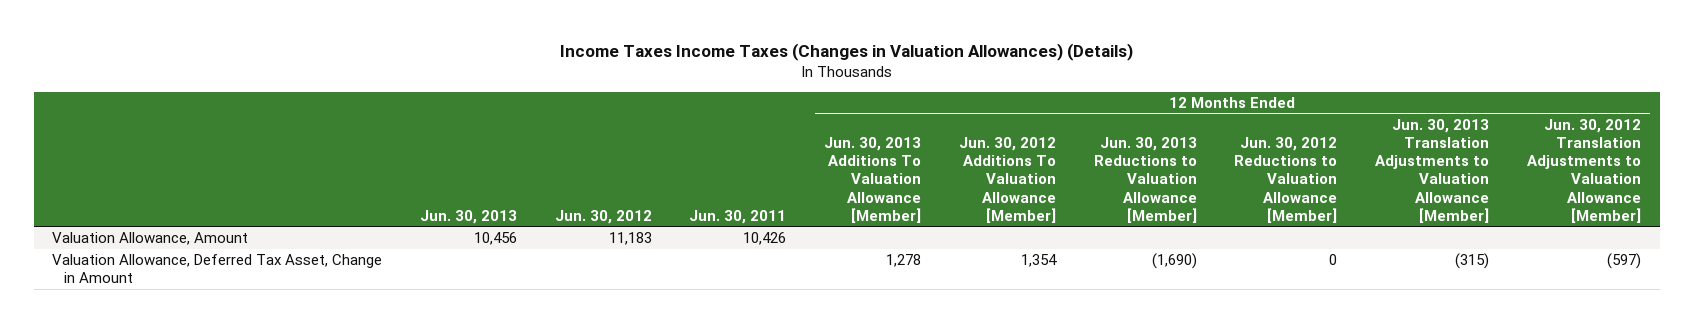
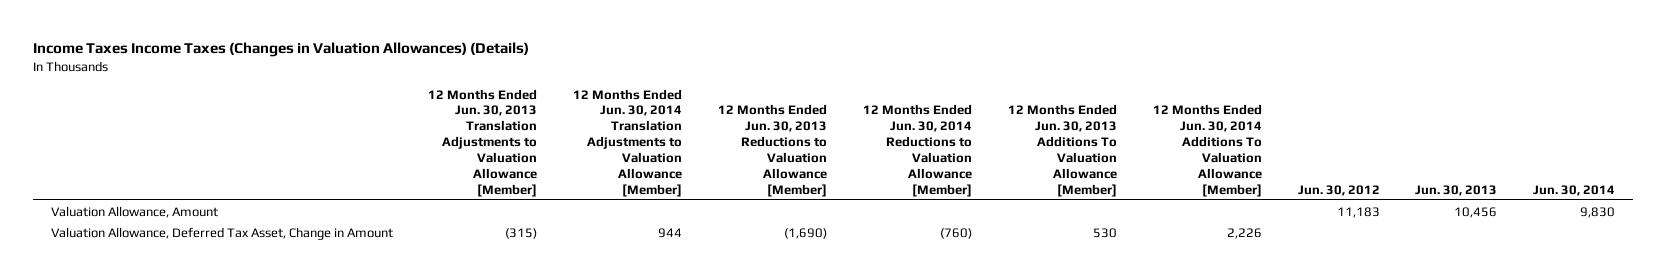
- | Jun. 30, 2013 | Jun. 30, 2012 | Jun. 30, 2011 | 12 Months Ended Jun. 30, 2013 Additions To Valuation Allowance [Member] | 12 Months Ended Jun. 30, 2012 Additions To Valuation Allowance [Member] | 12 Months Ended Jun. 30, 2013 Reductions to Valuation Allowance [Member] | 12 Months Ended Jun. 30, 2012 Reductions to Valuation Allowance [Member] | 12 Months Ended Jun. 30, 2013 Translation Adjustments to Valuation Allowance [Member] | 12 Months Ended Jun. 30, 2012 Translation Adjustments to Valuation Allowance [Member]
+ | 12 Months Ended Jun. 30, 2013 Translation Adjustments to Valuation Allowance [Member] | 12 Months Ended Jun. 30, 2014 Translation Adjustments to Valuation Allowance [Member] | 12 Months Ended Jun. 30, 2013 Reductions to Valuation Allowance [Member] | 12 Months Ended Jun. 30, 2014 Reductions to Valuation Allowance [Member] | 12 Months Ended Jun. 30, 2013 Additions To Valuation Allowance [Member] | 12 Months Ended Jun. 30, 2014 Additions To Valuation Allowance [Member] | Jun. 30, 2012 | Jun. 30, 2013 | Jun. 30, 2014
- Valuation Allowance, Deferred Tax Asset, Change in Amount | | | | 1,278 | 1,354 | (1,690) | 0 | (315) | (597)
+ Valuation Allowance, Deferred Tax Asset, Change in Amount | (315) | 944 | (1,690) | (760) | 530 | 2,226 | | |

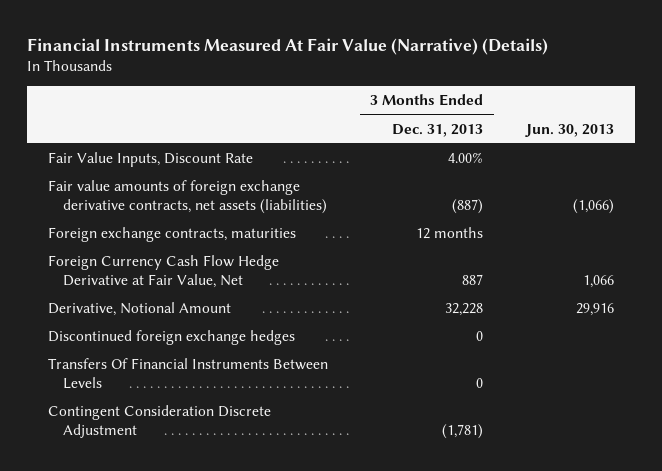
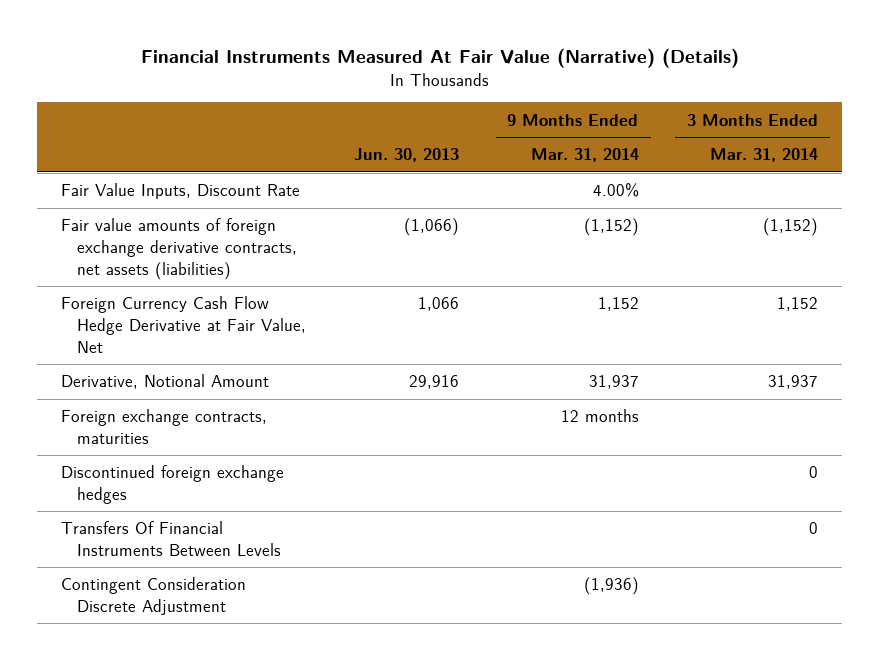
- | 3 Months Ended Dec. 31, 2013 | Jun. 30, 2013
+ | Jun. 30, 2013 | 9 Months Ended Mar. 31, 2014 | 3 Months Ended Mar. 31, 2014
moved down: Foreign exchange contracts, maturities | | 12 months |

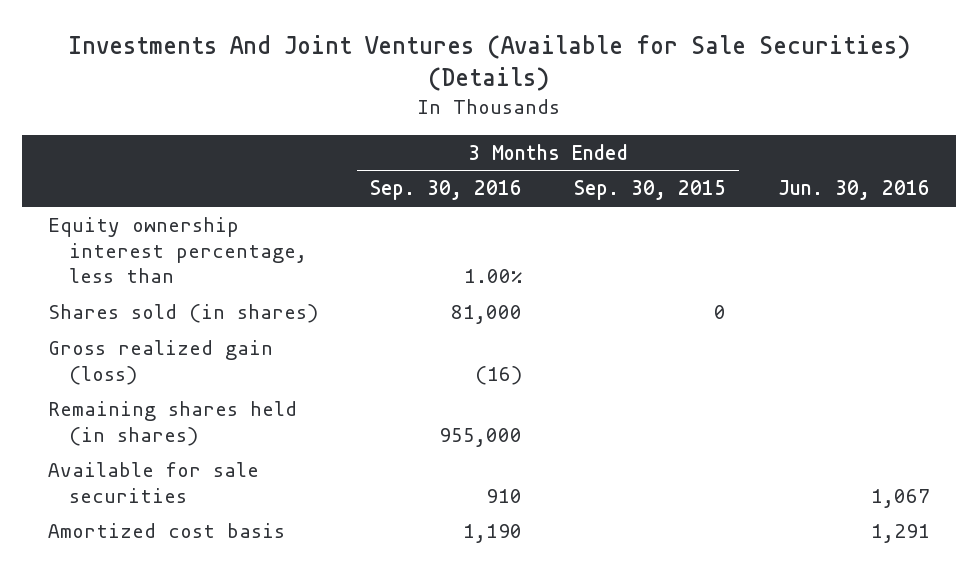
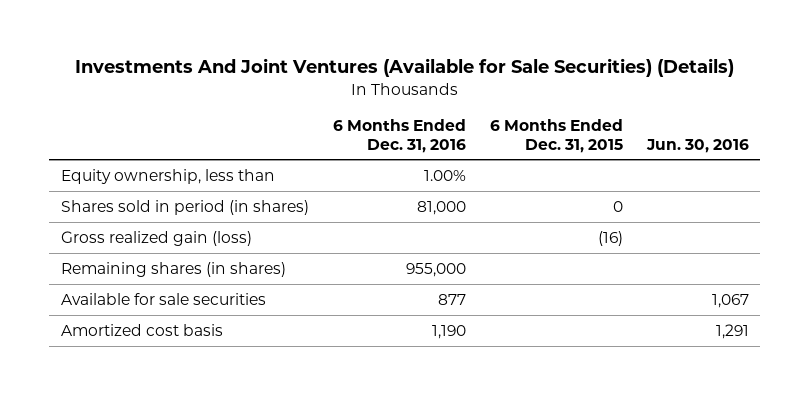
- | 3 Months Ended Sep. 30, 2016 | 3 Months Ended Sep. 30, 2015 | Jun. 30, 2016
+ | 6 Months Ended Dec. 31, 2016 | 6 Months Ended Dec. 31, 2015 | Jun. 30, 2016
- Equity ownership interest percentage, less than | 1.00% | |
- Shares sold (in shares) | 81,000 | 0 |
+ Equity ownership, less than | 1.00% | |
+ Shares sold in period (in shares) | 81,000 | 0 |
- Remaining shares held (in shares) | 955,000 | |
+ Remaining shares (in shares) | 955,000 | |

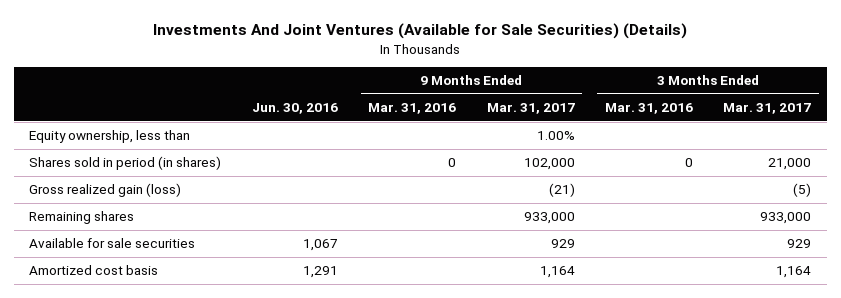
- | 6 Months Ended Dec. 31, 2016 | 6 Months Ended Dec. 31, 2015 | Jun. 30, 2016
+ | Jun. 30, 2016 | 9 Months Ended Mar. 31, 2016 | 9 Months Ended Mar. 31, 2017 | 3 Months Ended Mar. 31, 2016 | 3 Months Ended Mar. 31, 2017
- Remaining shares (in shares) | 955,000 | |
+ Remaining shares | | | 933,000 | | 933,000

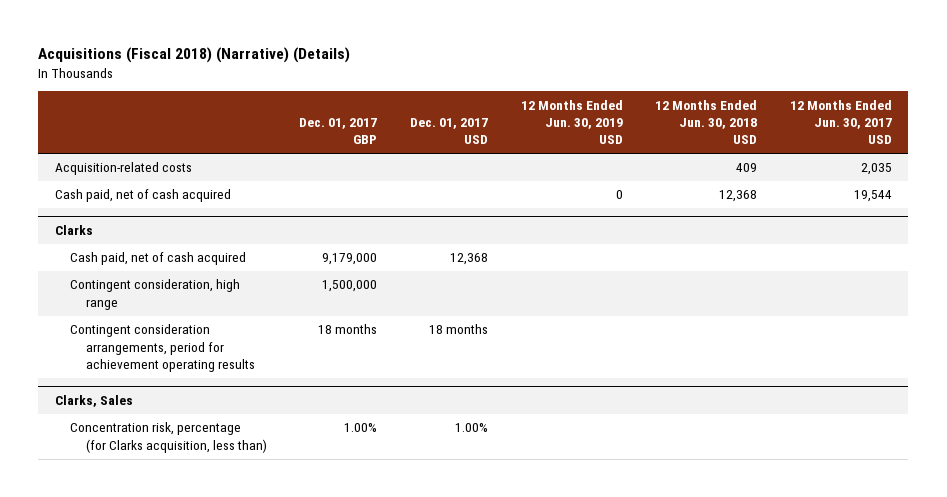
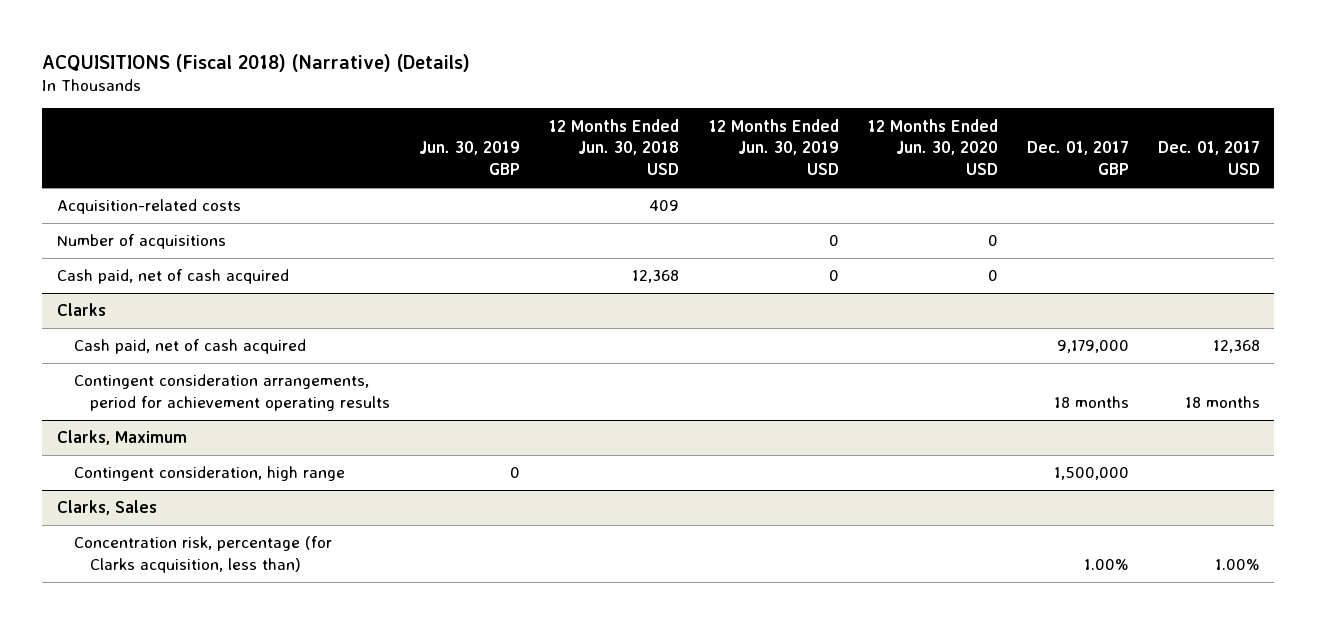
- Acquisitions (Fiscal 2018) (Narrative) (Details)
+ ACQUISITIONS (Fiscal 2018) (Narrative) (Details)
- | Dec. 01, 2017 GBP | Dec. 01, 2017 USD | 12 Months Ended Jun. 30, 2019 USD | 12 Months Ended Jun. 30, 2018 USD | 12 Months Ended Jun. 30, 2017 USD
+ | Jun. 30, 2019 GBP | 12 Months Ended Jun. 30, 2018 USD | 12 Months Ended Jun. 30, 2019 USD | 12 Months Ended Jun. 30, 2020 USD | Dec. 01, 2017 GBP | Dec. 01, 2017 USD
+ Number of acquisitions | | | 0 | 0 | |
@ Clarks
- Contingent consideration, high range | 1,500,000 | | | |
+ Clarks, Maximum
+ Contingent consideration, high range | 0 | | | | 1,500,000 |

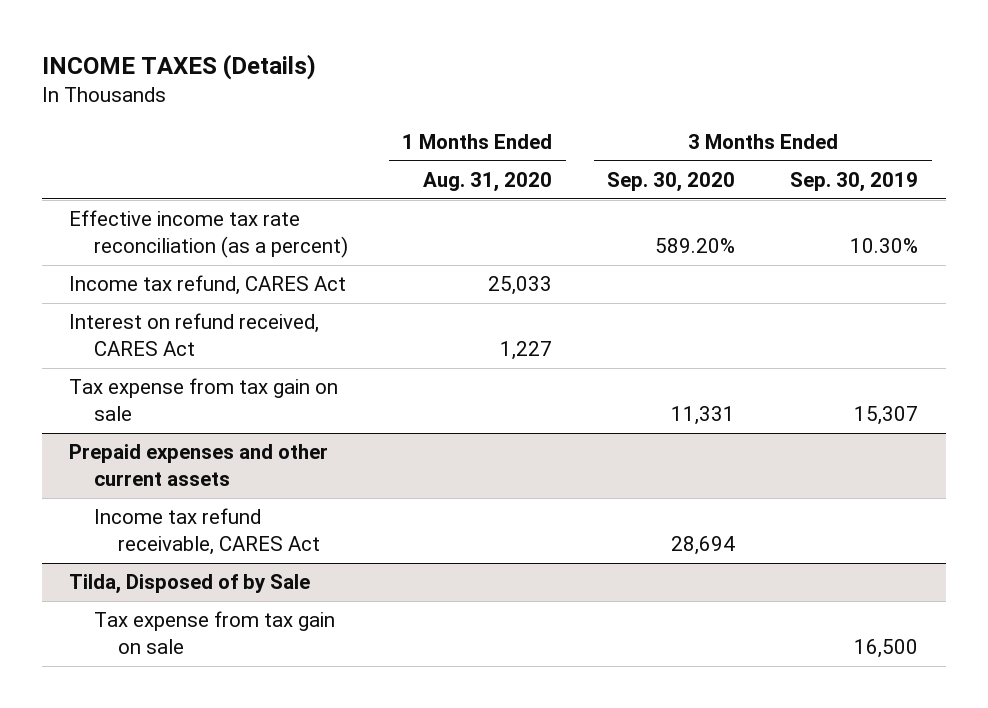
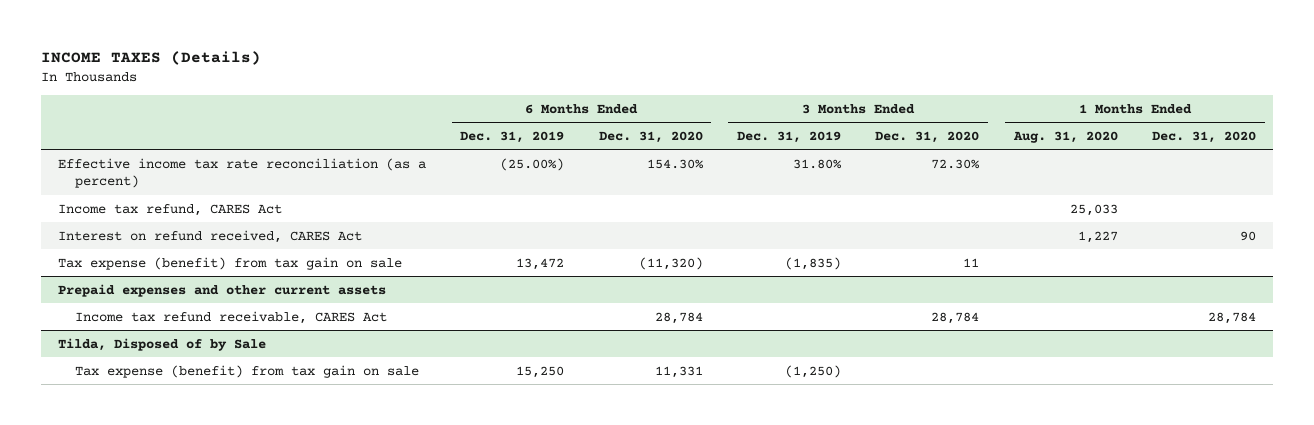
- | 1 Months Ended Aug. 31, 2020 | 3 Months Ended Sep. 30, 2020 | 3 Months Ended Sep. 30, 2019
+ | 6 Months Ended Dec. 31, 2019 | 6 Months Ended Dec. 31, 2020 | 3 Months Ended Dec. 31, 2019 | 3 Months Ended Dec. 31, 2020 | 1 Months Ended Aug. 31, 2020 | 1 Months Ended Dec. 31, 2020
- Tax expense from tax gain on sale | | 11,331 | 15,307
+ Tax expense (benefit) from tax gain on sale | 13,472 | (11,320) | (1,835) | 11 | |
@ Tilda, Disposed of by Sale
- Tax expense from tax gain on sale | | | 16,500
+ Tax expense (benefit) from tax gain on sale | 15,250 | 11,331 | (1,250) | | |

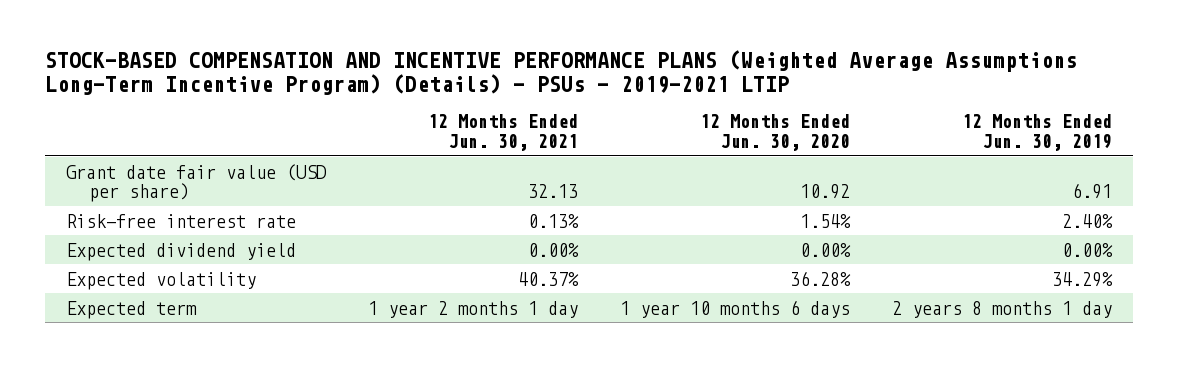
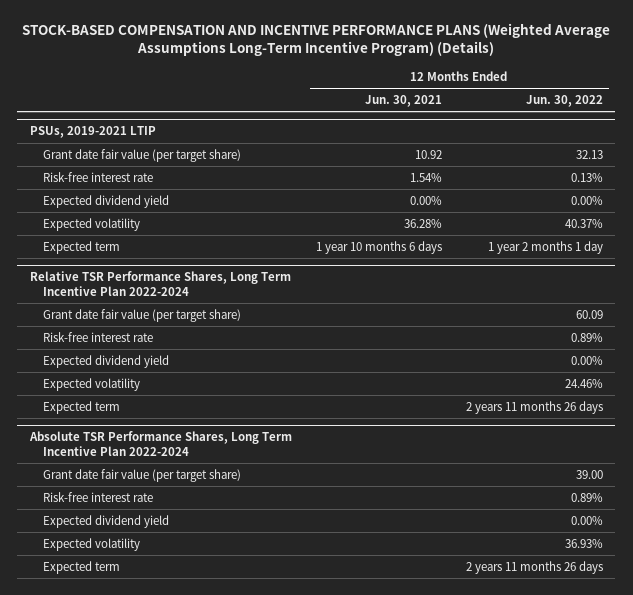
- STOCK-BASED COMPENSATION AND INCENTIVE PERFORMANCE PLANS (Weighted Average Assumptions Long-Term Incentive Program) (Details) - PSUs - 2019-2021 LTIP
+ STOCK-BASED COMPENSATION AND INCENTIVE PERFORMANCE PLANS (Weighted Average Assumptions Long-Term Incentive Program) (Details)
- | 12 Months Ended Jun. 30, 2021 | 12 Months Ended Jun. 30, 2020 | 12 Months Ended Jun. 30, 2019
+ | 12 Months Ended Jun. 30, 2021 | 12 Months Ended Jun. 30, 2022
- Grant date fair value (USD per share) | 32.13 | 10.92 | 6.91
- Risk-free interest rate | 0.13% | 1.54% | 2.40%
- Expected dividend yield | 0.00% | 0.00% | 0.00%
- Expected volatility | 40.37% | 36.28% | 34.29%
- Expected term | 1 year 2 months 1 day | 1 year 10 months 6 days | 2 years 8 months 1 day
+ PSUs, 2019-2021 LTIP
+ Grant date fair value (per target share) | 10.92 | 32.13
+ Risk-free interest rate | 1.54% | 0.13%
+ Expected dividend yield | 0.00% | 0.00%
+ Expected volatility | 36.28% | 40.37%
+ Expected term | 1 year 10 months 6 days | 1 year 2 months 1 day
+ Relative TSR Performance Shares, Long Term Incentive Plan 2022-2024
+ Grant date fair value (per target share) | | 60.09
+ Risk-free interest rate | | 0.89%
+ Expected dividend yield | | 0.00%
+ Expected volatility | | 24.46%
+ Expected term | | 2 years 11 months 26 days
+ Absolute TSR Performance Shares, Long Term Incentive Plan 2022-2024
+ Grant date fair value (per target share) | | 39.00
+ Risk-free interest rate | | 0.89%
+ Expected dividend yield | | 0.00%
+ Expected volatility | | 36.93%
+ Expected term | | 2 years 11 months 26 days

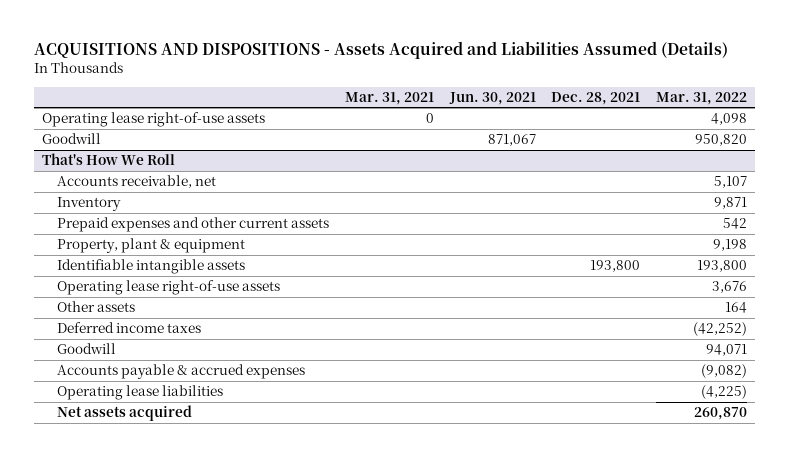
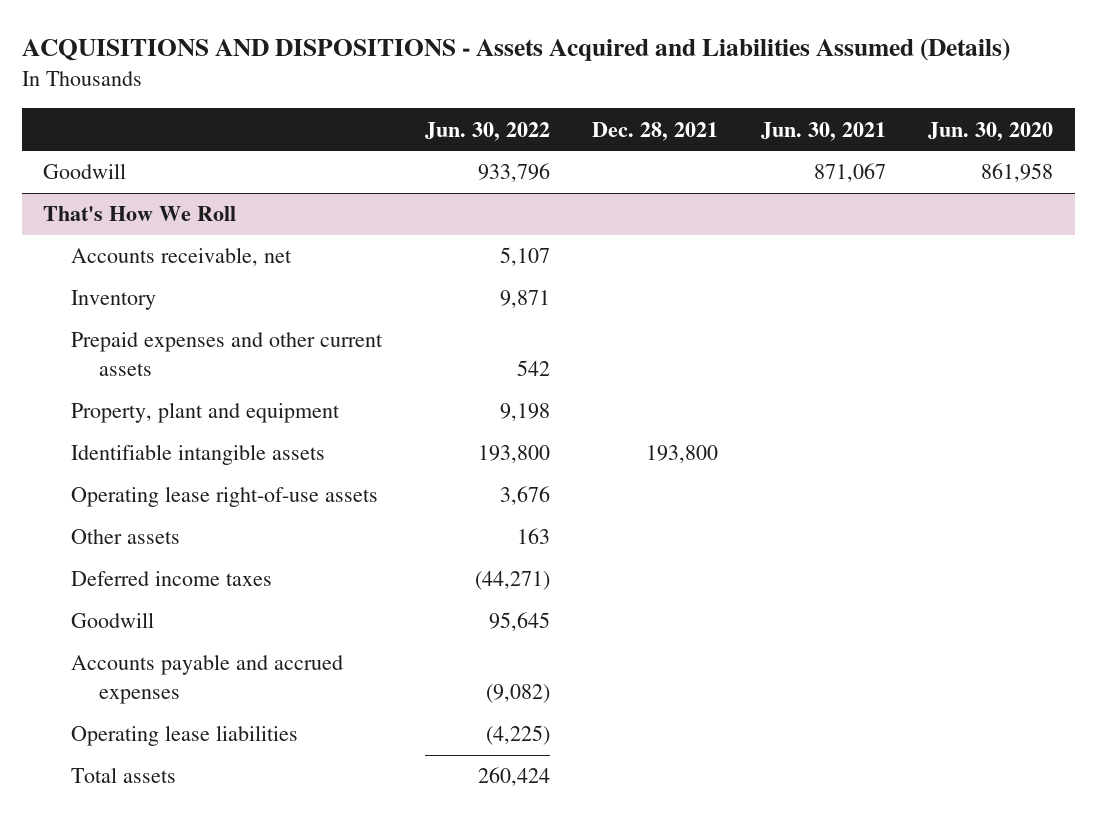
- | Mar. 31, 2021 | Jun. 30, 2021 | Dec. 28, 2021 | Mar. 31, 2022
+ | Jun. 30, 2022 | Dec. 28, 2021 | Jun. 30, 2021 | Jun. 30, 2020
- Operating lease right-of-use assets | 0 | | | 4,098
@ That's How We Roll
- Property, plant & equipment | | | | 9,198
+ Property, plant and equipment | 9,198 | | |
- Accounts payable & accrued expenses | | | | (9,082)
+ Accounts payable and accrued expenses | (9,082) | | |
- Net assets acquired | | | | 260,870
+ Total assets | 260,424 | | |

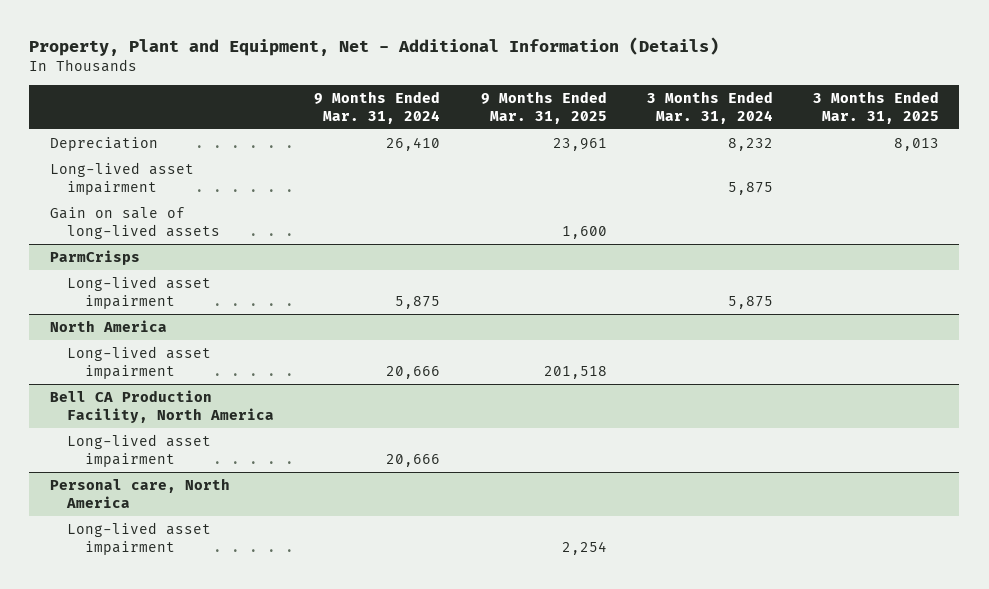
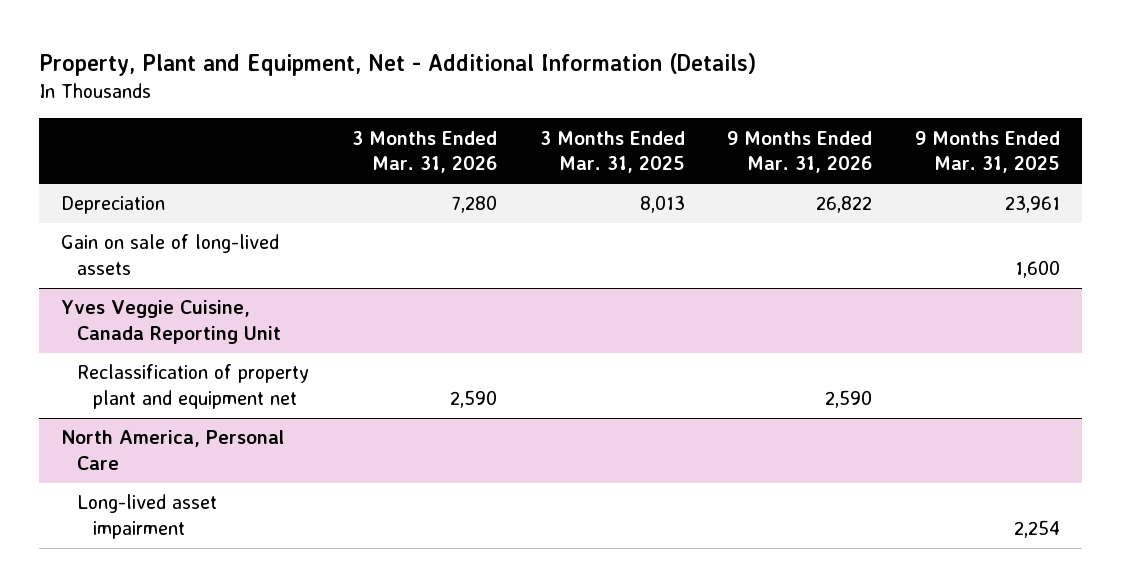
- | 9 Months Ended Mar. 31, 2024 | 9 Months Ended Mar. 31, 2025 | 3 Months Ended Mar. 31, 2024 | 3 Months Ended Mar. 31, 2025
+ | 3 Months Ended Mar. 31, 2026 | 3 Months Ended Mar. 31, 2025 | 9 Months Ended Mar. 31, 2026 | 9 Months Ended Mar. 31, 2025
- Long-lived asset impairment | | | 5,875 |
- ParmCrisps
- Long-lived asset impairment | 5,875 | | 5,875 |
- North America
- Long-lived asset impairment | 20,666 | 201,518 | |
- Bell CA Production Facility, North America
- Long-lived asset impairment | 20,666 | | |
- Personal care, North America
+ Yves Veggie Cuisine, Canada Reporting Unit
+ Reclassification of property plant and equipment net | 2,590 | | 2,590 |
+ North America, Personal Care

